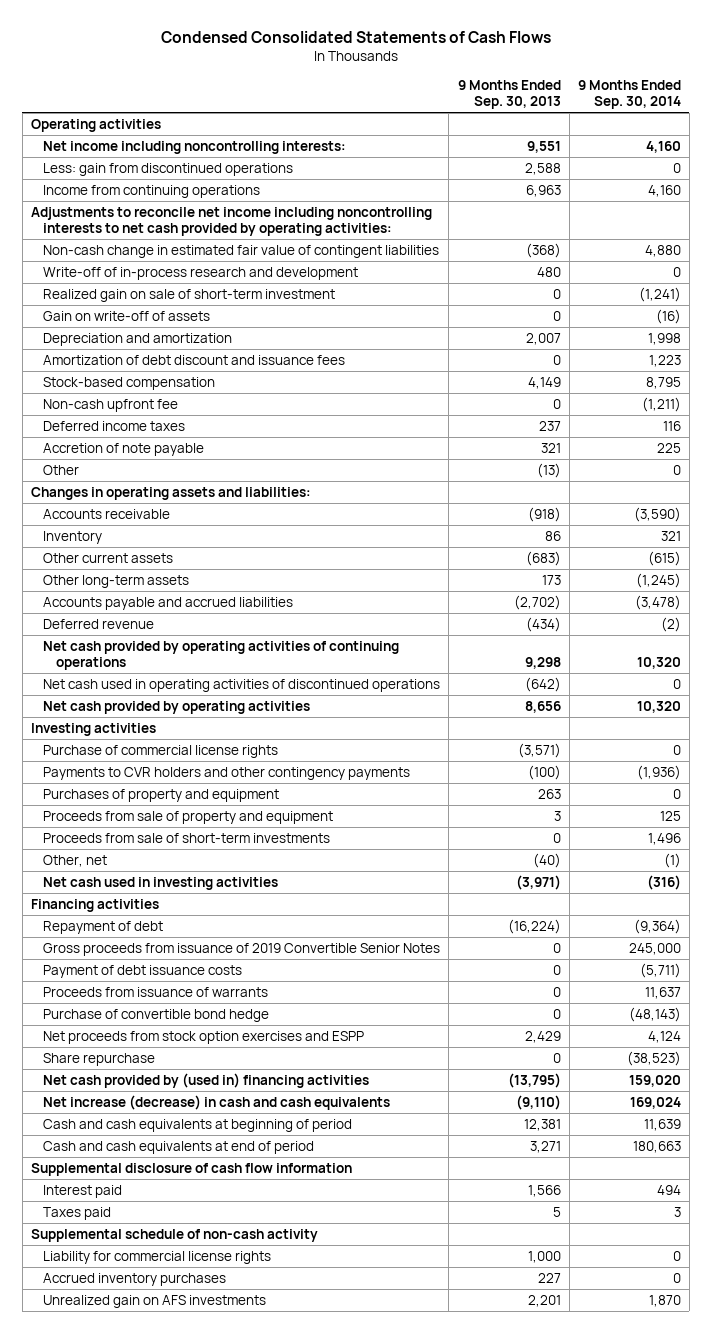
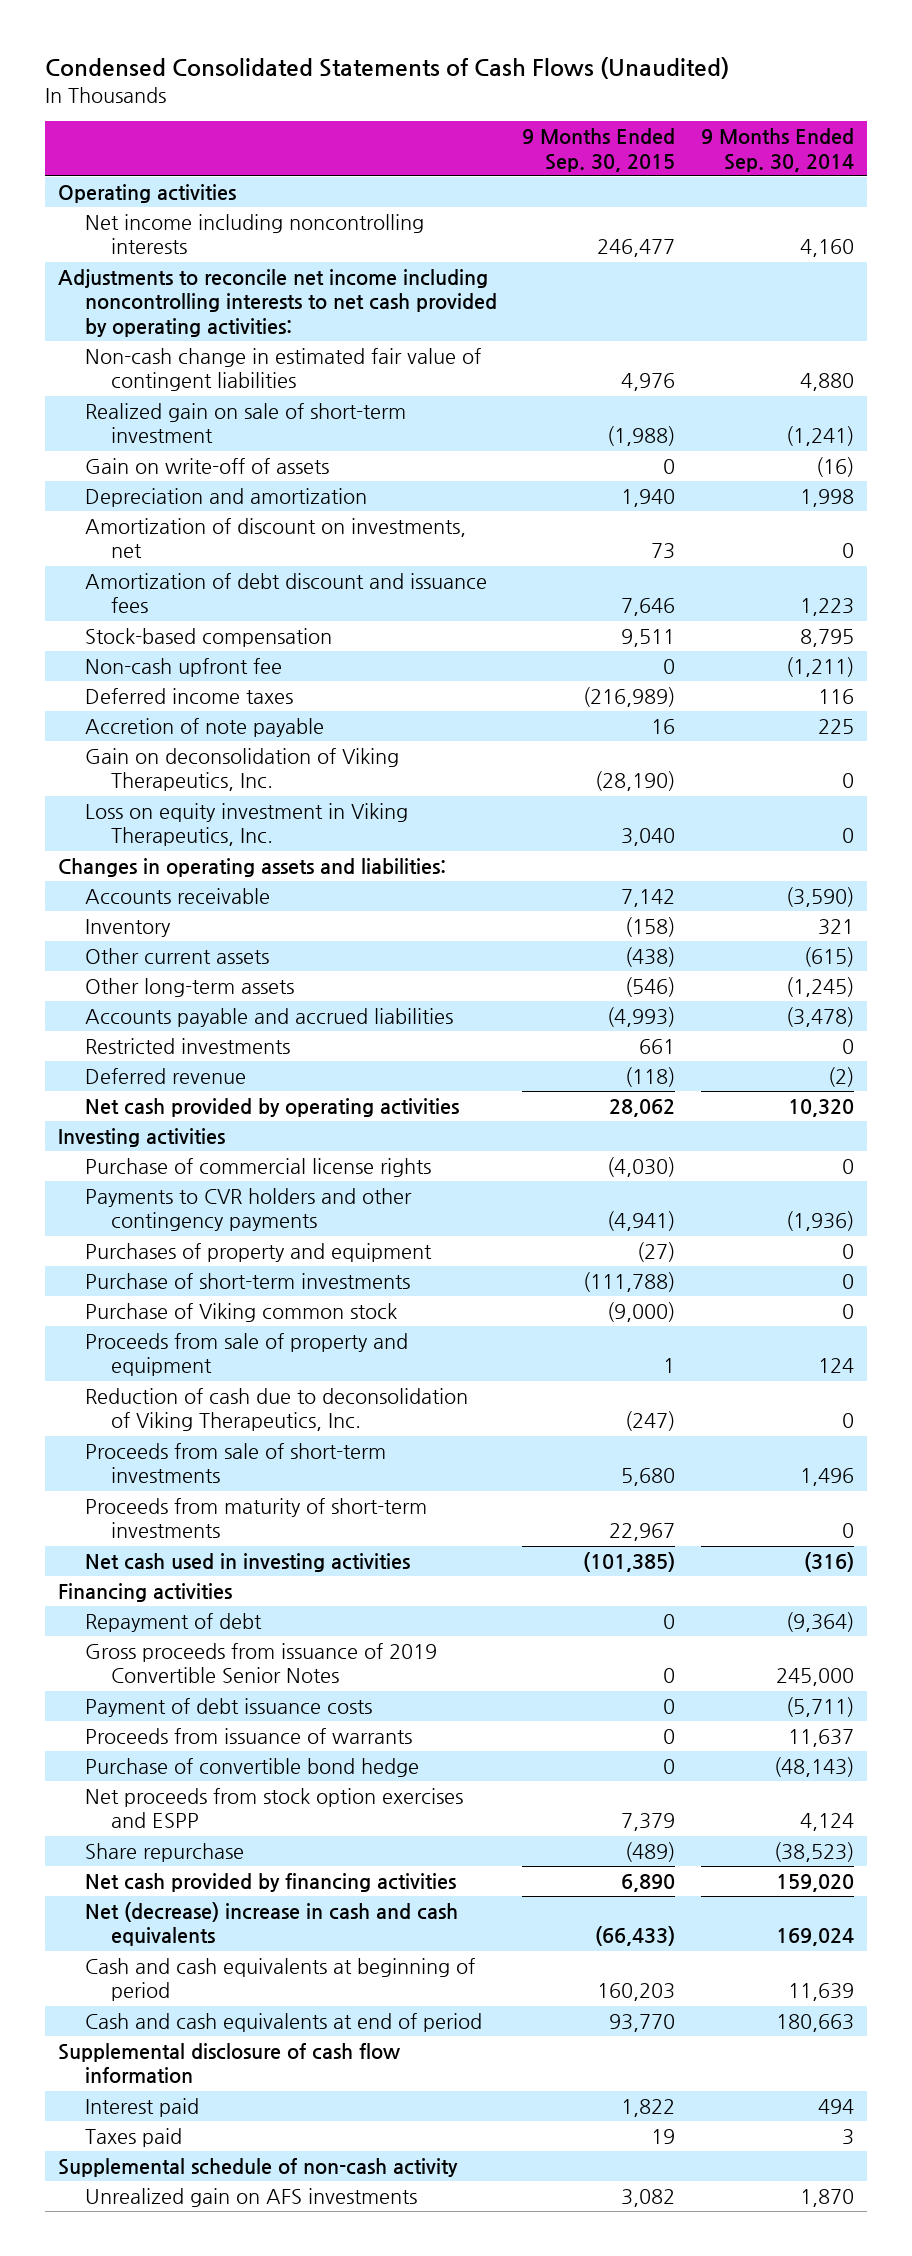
- Condensed Consolidated Statements of Cash Flows
+ Condensed Consolidated Statements of Cash Flows (Unaudited)
- | 9 Months Ended Sep. 30, 2013 | 9 Months Ended Sep. 30, 2014
+ | 9 Months Ended Sep. 30, 2015 | 9 Months Ended Sep. 30, 2014
- Net income including noncontrolling interests: | 9,551 | 4,160
- Less: gain from discontinued operations | 2,588 | 0
- Income from continuing operations | 6,963 | 4,160
+ Net income including noncontrolling interests | 246,477 | 4,160
- Write-off of in-process research and development | 480 | 0
+ Amortization of discount on investments, net | 73 | 0
- Other | (13) | 0
+ Gain on deconsolidation of Viking Therapeutics, Inc. | (28,190) | 0
+ Loss on equity investment in Viking Therapeutics, Inc. | 3,040 | 0
+ Restricted investments | 661 | 0
- Net cash provided by operating activities of continuing operations | 9,298 | 10,320
- Net cash used in operating activities of discontinued operations | (642) | 0
- Proceeds from sale of property and equipment | 3 | 125
+ Purchase of short-term investments | (111,788) | 0
+ Purchase of Viking common stock | (9,000) | 0
+ Proceeds from sale of property and equipment | 1 | 124
+ Reduction of cash due to deconsolidation of Viking Therapeutics, Inc. | (247) | 0
- Other, net | (40) | (1)
+ Proceeds from maturity of short-term investments | 22,967 | 0
- Net cash provided by (used in) financing activities | (13,795) | 159,020
- Net increase (decrease) in cash and cash equivalents | (9,110) | 169,024
+ Net cash provided by financing activities | 6,890 | 159,020
+ Net (decrease) increase in cash and cash equivalents | (66,433) | 169,024
- Liability for commercial license rights | 1,000 | 0
- Accrued inventory purchases | 227 | 0

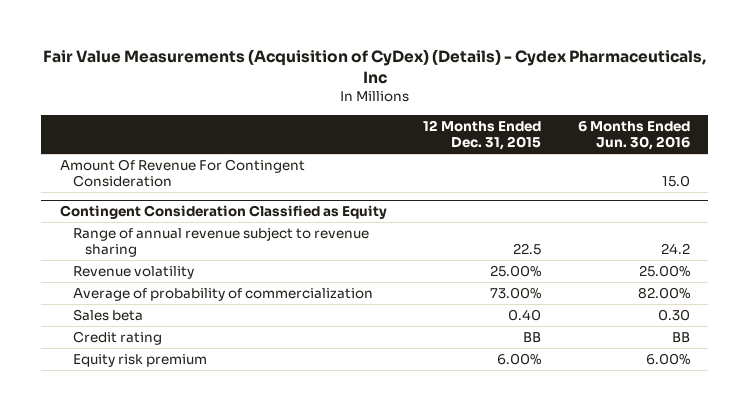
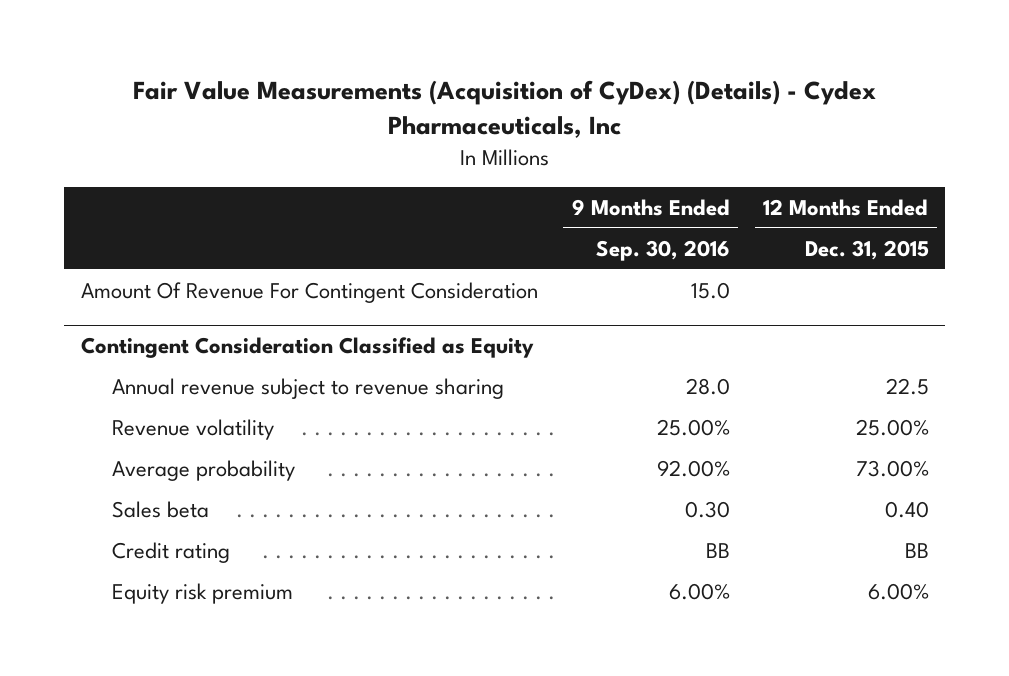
- | 12 Months Ended Dec. 31, 2015 | 6 Months Ended Jun. 30, 2016
+ | 9 Months Ended Sep. 30, 2016 | 12 Months Ended Dec. 31, 2015
@ Contingent Consideration Classified as Equity
- Range of annual revenue subject to revenue sharing | 22.5 | 24.2
+ Annual revenue subject to revenue sharing | 28.0 | 22.5
- Average of probability of commercialization | 73.00% | 82.00%
+ Average probability | 92.00% | 73.00%

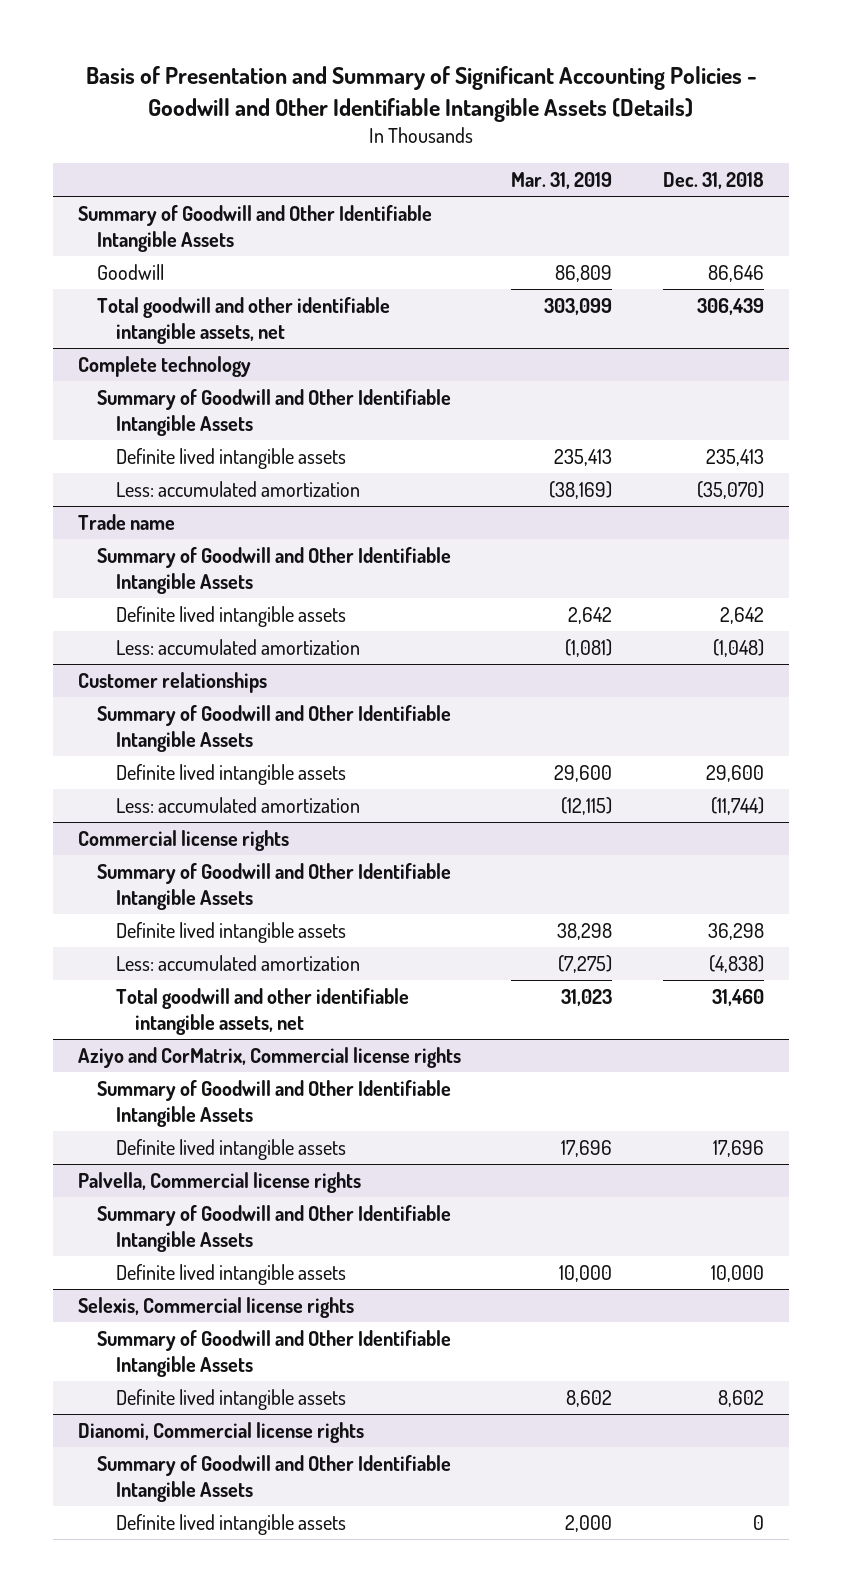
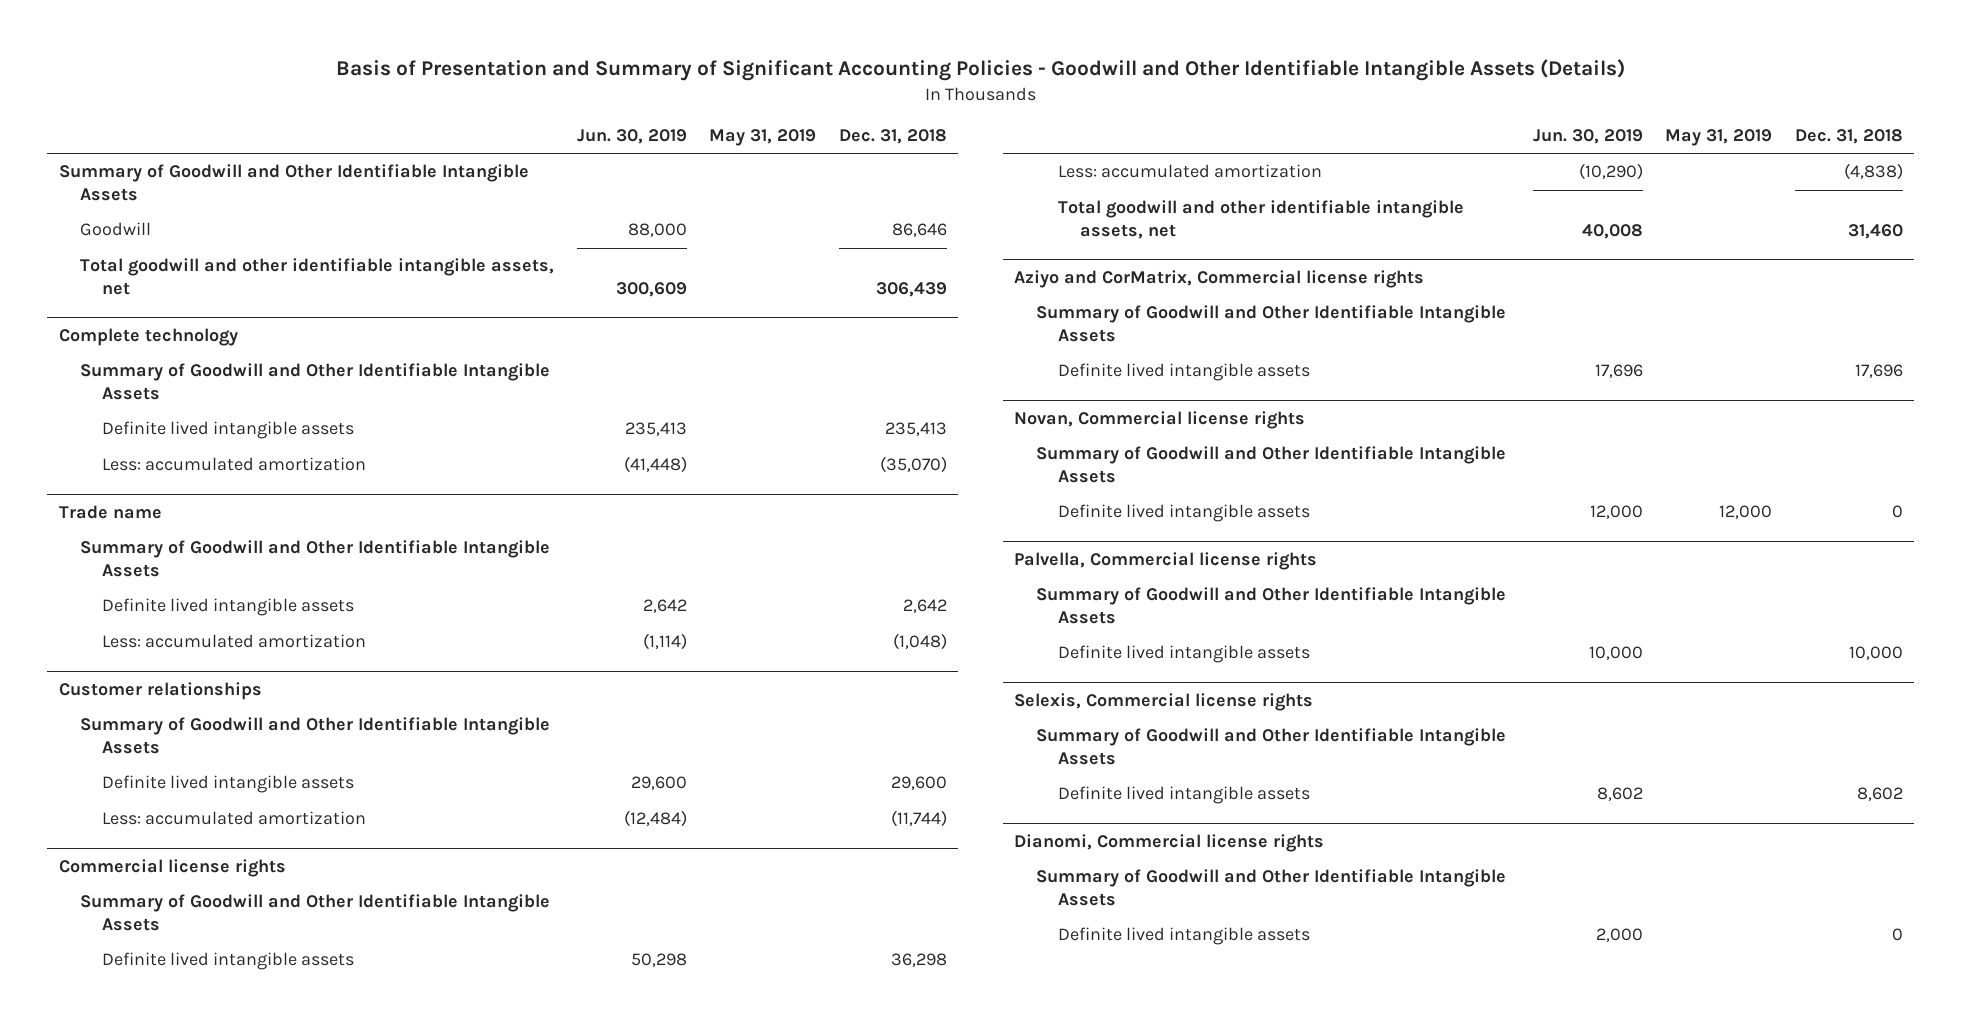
- | Mar. 31, 2019 | Dec. 31, 2018
+ | Jun. 30, 2019 | May 31, 2019 | Dec. 31, 2018
+ Novan, Commercial license rights
+ Summary of Goodwill and Other Identifiable Intangible Assets
+ Definite lived intangible assets | 12,000 | 12,000 | 0

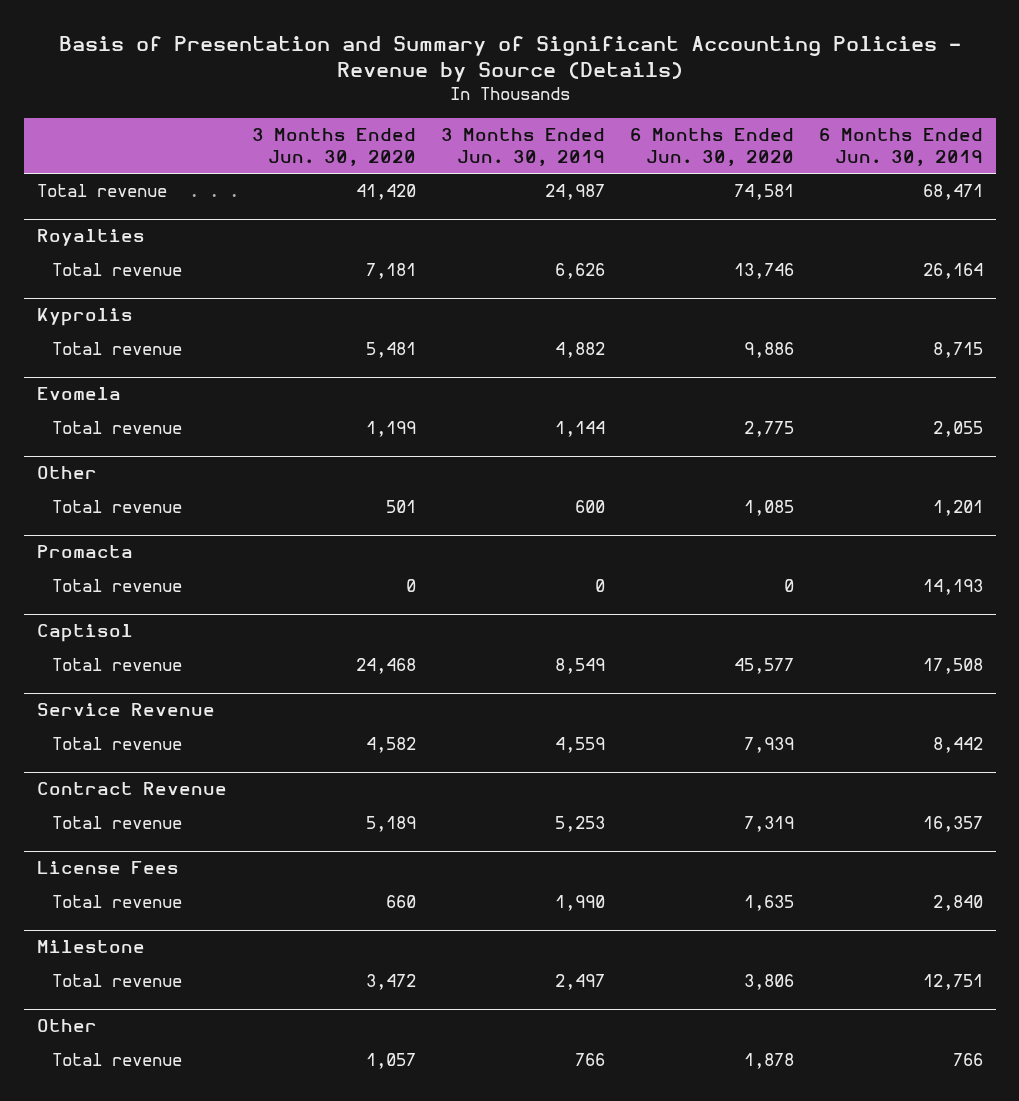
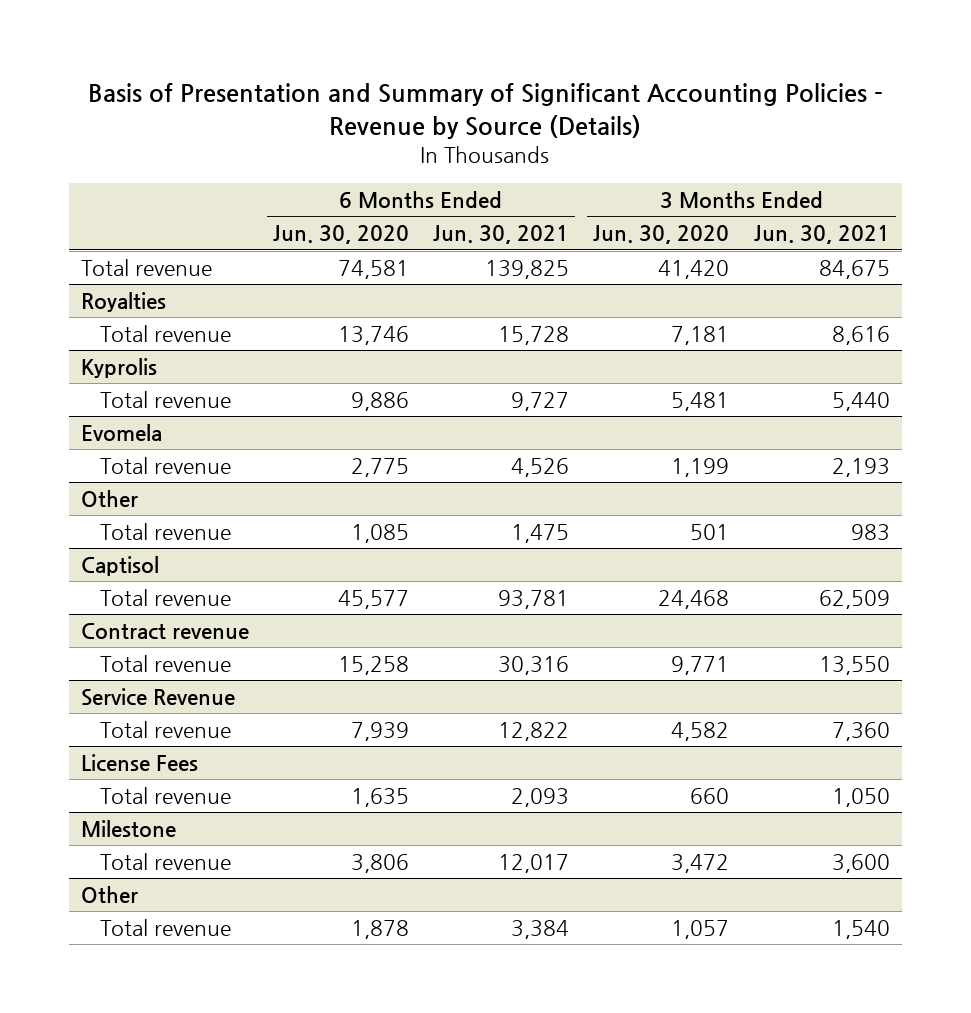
- | 3 Months Ended Jun. 30, 2020 | 3 Months Ended Jun. 30, 2019 | 6 Months Ended Jun. 30, 2020 | 6 Months Ended Jun. 30, 2019
+ | 6 Months Ended Jun. 30, 2020 | 6 Months Ended Jun. 30, 2021 | 3 Months Ended Jun. 30, 2020 | 3 Months Ended Jun. 30, 2021
- Promacta
- Total revenue | 0 | 0 | 0 | 14,193
+ Contract revenue
+ Total revenue | 15,258 | 30,316 | 9,771 | 13,550
- Contract Revenue
- Total revenue | 5,189 | 5,253 | 7,319 | 16,357

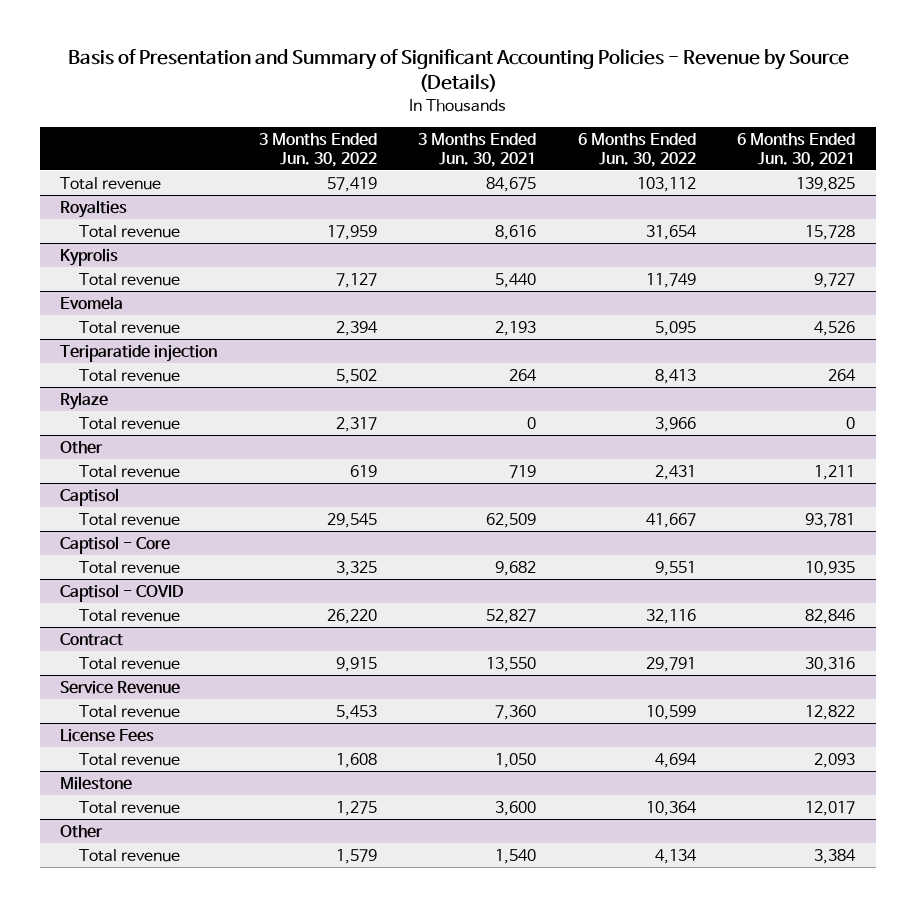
- | 6 Months Ended Jun. 30, 2020 | 6 Months Ended Jun. 30, 2021 | 3 Months Ended Jun. 30, 2020 | 3 Months Ended Jun. 30, 2021
+ | 3 Months Ended Jun. 30, 2022 | 3 Months Ended Jun. 30, 2021 | 6 Months Ended Jun. 30, 2022 | 6 Months Ended Jun. 30, 2021
+ Teriparatide injection
+ Total revenue | 5,502 | 264 | 8,413 | 264
+ Rylaze
+ Total revenue | 2,317 | 0 | 3,966 | 0
@ Other
- Total revenue | 1,085 | 1,475 | 501 | 983
+ Total revenue | 619 | 719 | 2,431 | 1,211
- Contract revenue
+ Captisol - Core
+ Total revenue | 3,325 | 9,682 | 9,551 | 10,935
+ Captisol - COVID
+ Total revenue | 26,220 | 52,827 | 32,116 | 82,846
+ Contract

